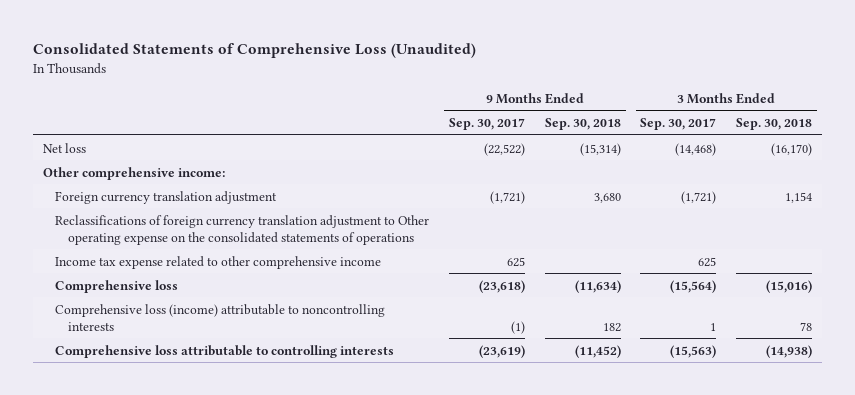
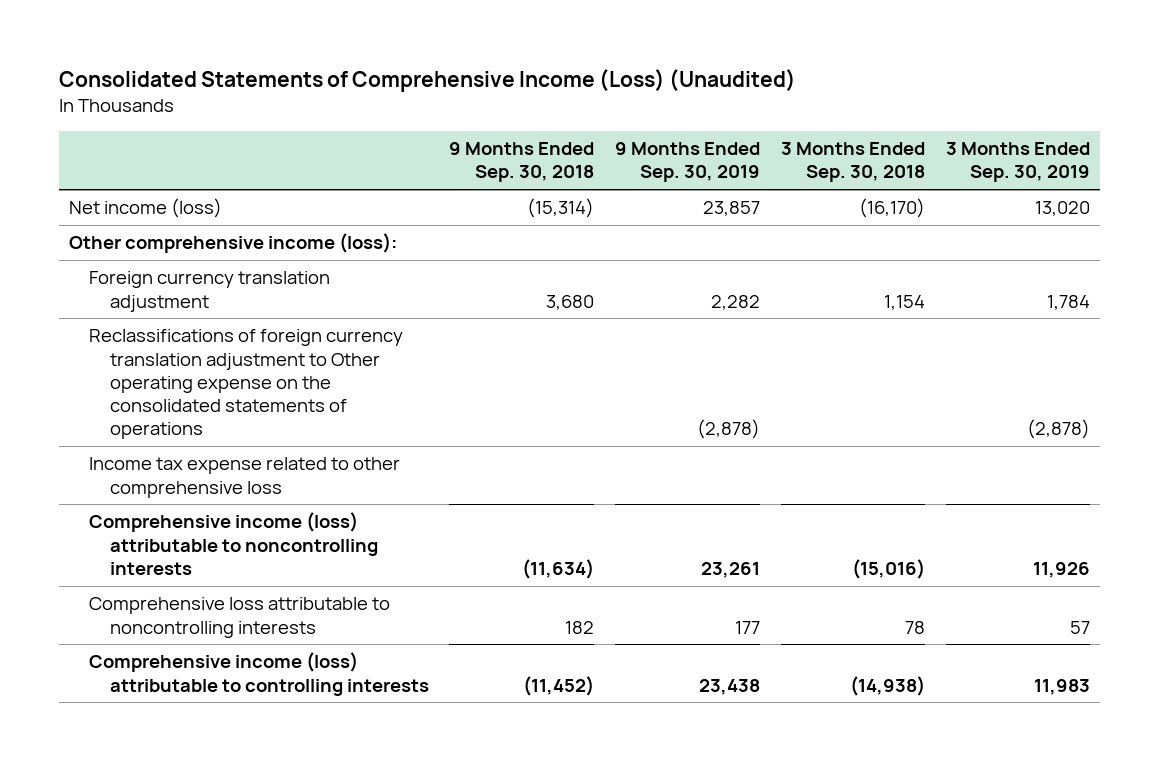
- Consolidated Statements of Comprehensive Loss (Unaudited)
+ Consolidated Statements of Comprehensive Income (Loss) (Unaudited)
- | 9 Months Ended Sep. 30, 2017 | 9 Months Ended Sep. 30, 2018 | 3 Months Ended Sep. 30, 2017 | 3 Months Ended Sep. 30, 2018
+ | 9 Months Ended Sep. 30, 2018 | 9 Months Ended Sep. 30, 2019 | 3 Months Ended Sep. 30, 2018 | 3 Months Ended Sep. 30, 2019
- Net loss | (22,522) | (15,314) | (14,468) | (16,170)
- Other comprehensive income:
+ Net income (loss) | (15,314) | 23,857 | (16,170) | 13,020
+ Other comprehensive income (loss):
- Income tax expense related to other comprehensive income | 625 | | 625 |
- Comprehensive loss | (23,618) | (11,634) | (15,564) | (15,016)
- Comprehensive loss (income) attributable to noncontrolling interests | (1) | 182 | 1 | 78
- Comprehensive loss attributable to controlling interests | (23,619) | (11,452) | (15,563) | (14,938)
+ Income tax expense related to other comprehensive loss
+ Comprehensive income (loss) attributable to noncontrolling interests | (11,634) | 23,261 | (15,016) | 11,926
+ Comprehensive loss attributable to noncontrolling interests | 182 | 177 | 78 | 57
+ Comprehensive income (loss) attributable to controlling interests | (11,452) | 23,438 | (14,938) | 11,983

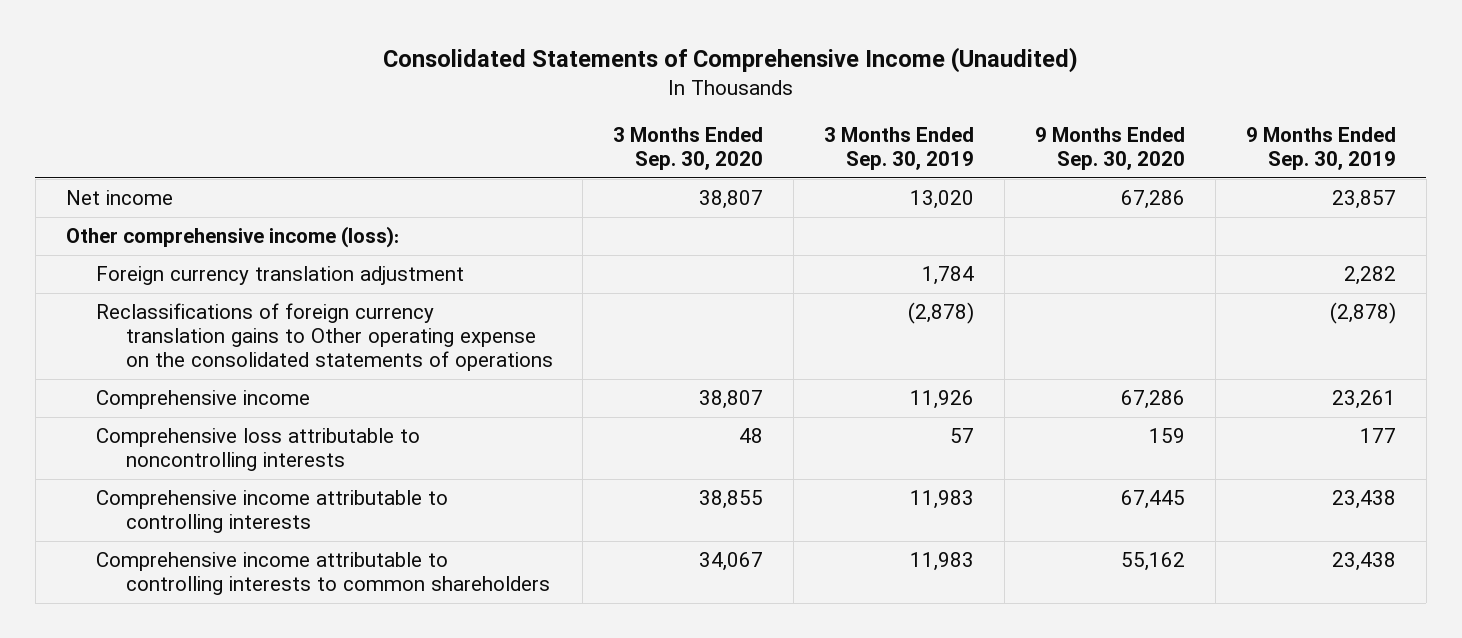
- Consolidated Statements of Comprehensive Income (Loss) (Unaudited)
+ Consolidated Statements of Comprehensive Income (Unaudited)
- | 9 Months Ended Sep. 30, 2018 | 9 Months Ended Sep. 30, 2019 | 3 Months Ended Sep. 30, 2018 | 3 Months Ended Sep. 30, 2019
+ | 3 Months Ended Sep. 30, 2020 | 3 Months Ended Sep. 30, 2019 | 9 Months Ended Sep. 30, 2020 | 9 Months Ended Sep. 30, 2019
- Net income (loss) | (15,314) | 23,857 | (16,170) | 13,020
+ Net income | 38,807 | 13,020 | 67,286 | 23,857
- Reclassifications of foreign currency translation adjustment to Other operating expense on the consolidated statements of operations | | (2,878) | | (2,878)
- Income tax expense related to other comprehensive loss
- Comprehensive income (loss) attributable to noncontrolling interests | (11,634) | 23,261 | (15,016) | 11,926
+ Reclassifications of foreign currency translation gains to Other operating expense on the consolidated statements of operations | | (2,878) | | (2,878)
+ Comprehensive income | 38,807 | 11,926 | 67,286 | 23,261
- Comprehensive income (loss) attributable to controlling interests | (11,452) | 23,438 | (14,938) | 11,983
+ Comprehensive income attributable to controlling interests | 38,855 | 11,983 | 67,445 | 23,438
+ Comprehensive income attributable to controlling interests to common shareholders | 34,067 | 11,983 | 55,162 | 23,438

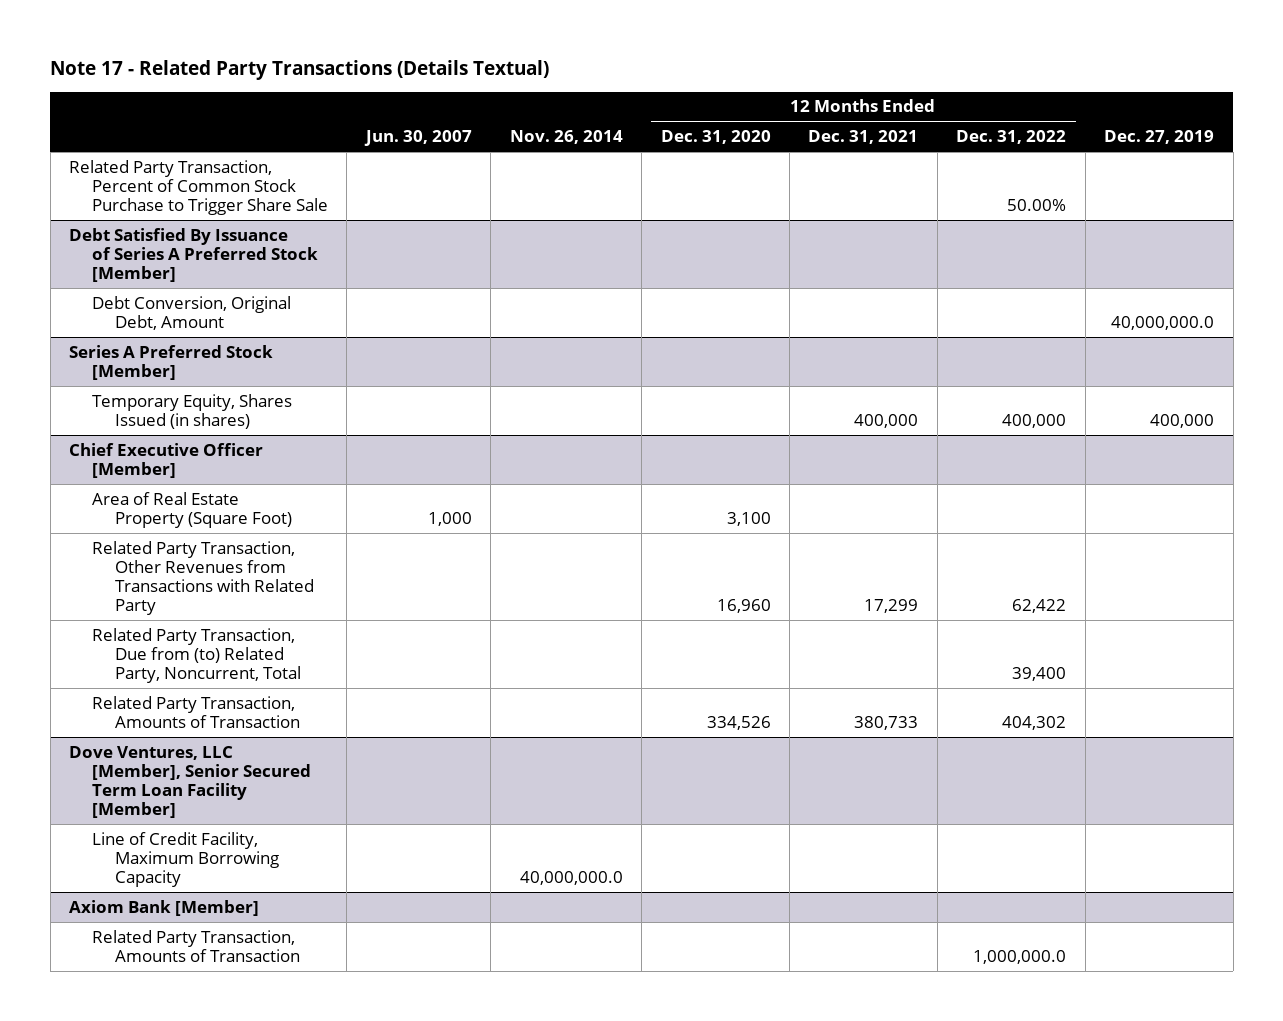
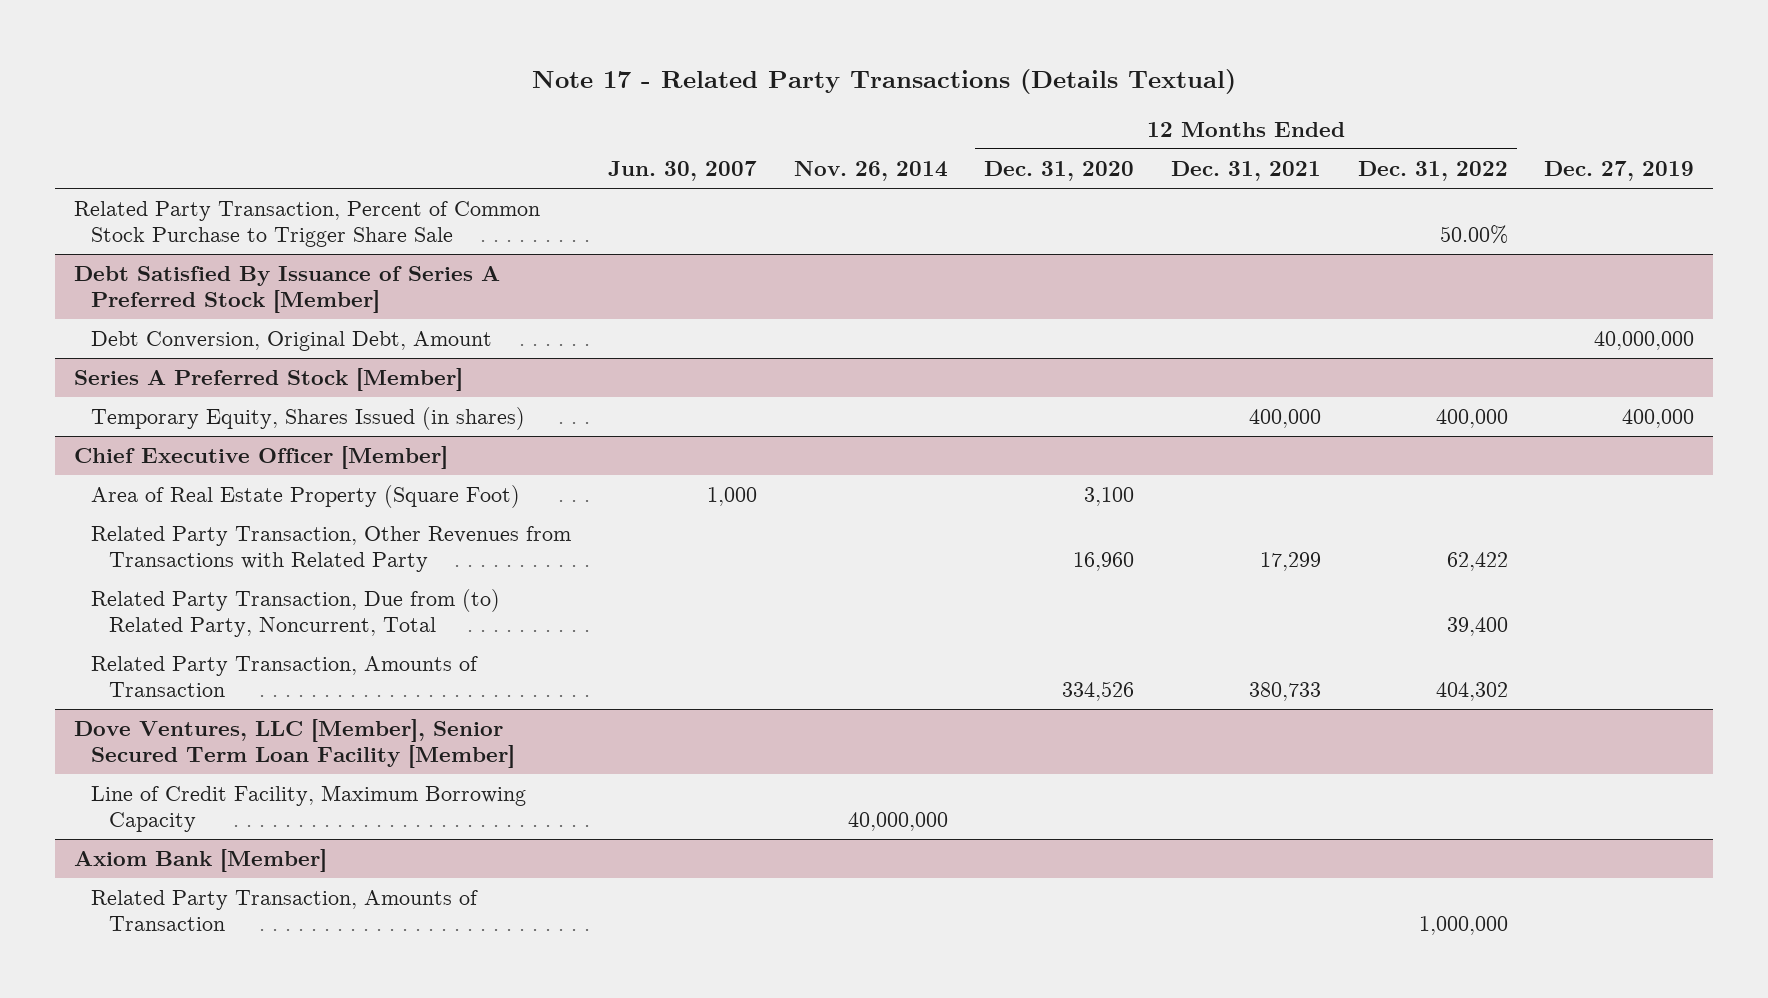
@ Debt Satisfied By Issuance of Series A Preferred Stock [Member]
- Debt Conversion, Original Debt, Amount | | | | | | 40,000,000.0
+ Debt Conversion, Original Debt, Amount | | | | | | 40,000,000
@ Dove Ventures, LLC [Member], Senior Secured Term Loan Facility [Member]
- Line of Credit Facility, Maximum Borrowing Capacity | | 40,000,000.0 | | | |
+ Line of Credit Facility, Maximum Borrowing Capacity | | 40,000,000 | | | |
@ Axiom Bank [Member]
- Related Party Transaction, Amounts of Transaction | | | | | 1,000,000.0 |
+ Related Party Transaction, Amounts of Transaction | | | | | 1,000,000 |

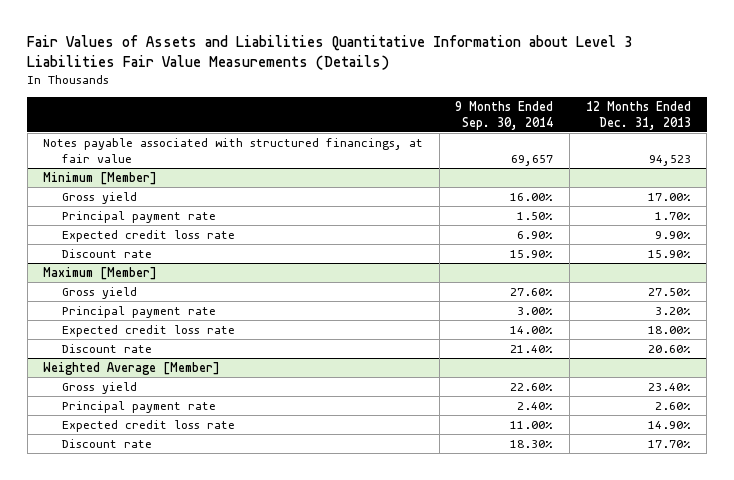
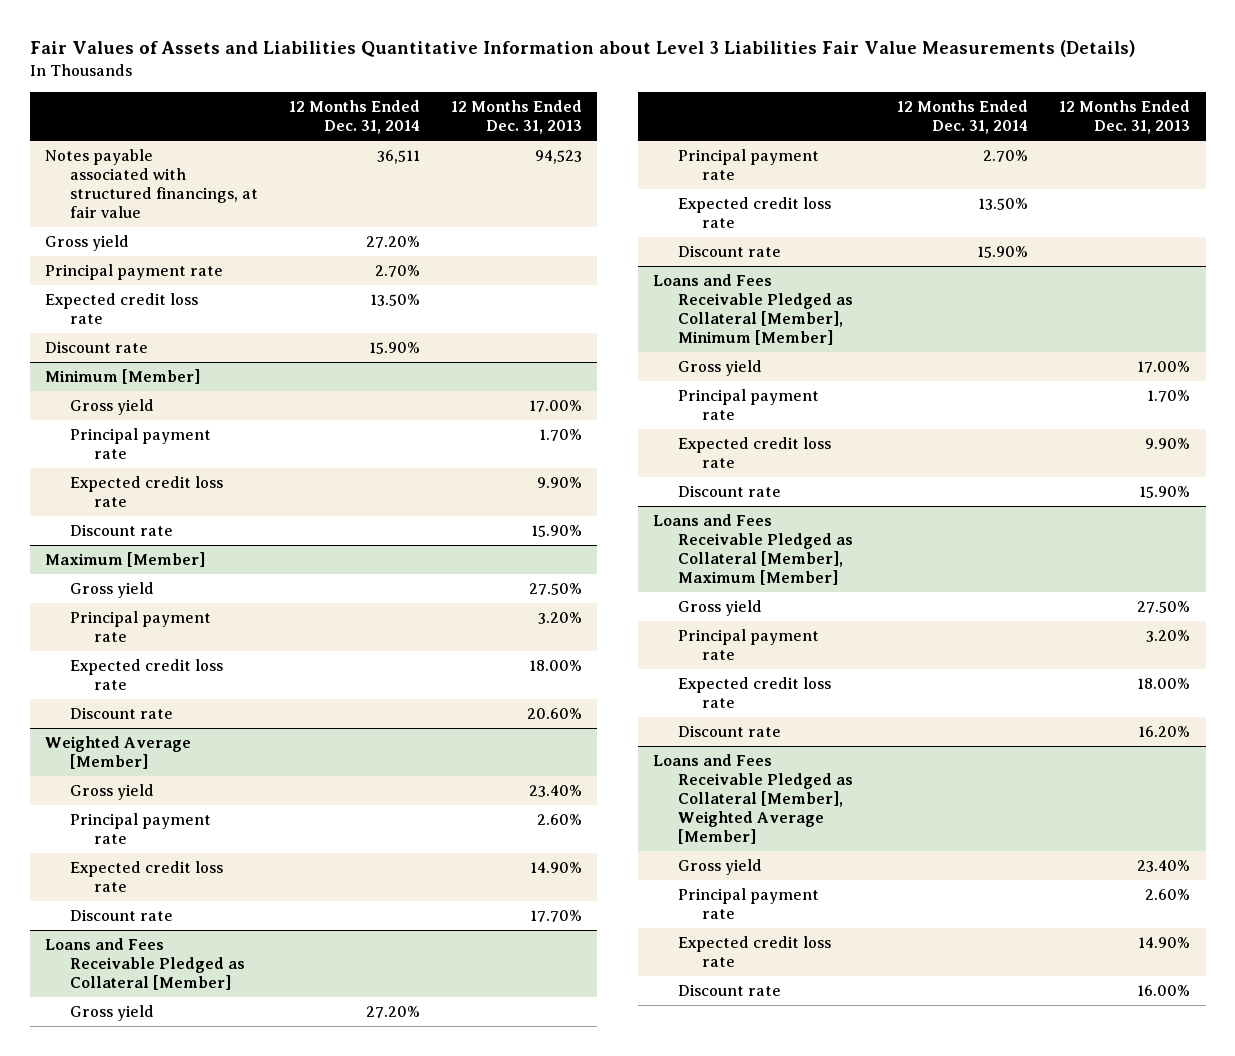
- | 9 Months Ended Sep. 30, 2014 | 12 Months Ended Dec. 31, 2013
+ | 12 Months Ended Dec. 31, 2014 | 12 Months Ended Dec. 31, 2013
+ Gross yield | 27.20% |
+ Principal payment rate | 2.70% |
+ Expected credit loss rate | 13.50% |
+ Discount rate | 15.90% |
+ Loans and Fees Receivable Pledged as Collateral [Member]
+ Gross yield | 27.20% |
+ Principal payment rate | 2.70% |
+ Expected credit loss rate | 13.50% |
+ Discount rate | 15.90% |
+ Loans and Fees Receivable Pledged as Collateral [Member], Minimum [Member]
+ Gross yield | | 17.00%
+ Principal payment rate | | 1.70%
+ Expected credit loss rate | | 9.90%
+ Discount rate | | 15.90%
+ Loans and Fees Receivable Pledged as Collateral [Member], Maximum [Member]
+ Gross yield | | 27.50%
+ Principal payment rate | | 3.20%
+ Expected credit loss rate | | 18.00%
+ Discount rate | | 16.20%
+ Loans and Fees Receivable Pledged as Collateral [Member], Weighted Average [Member]
+ Gross yield | | 23.40%
+ Principal payment rate | | 2.60%
+ Expected credit loss rate | | 14.90%
+ Discount rate | | 16.00%

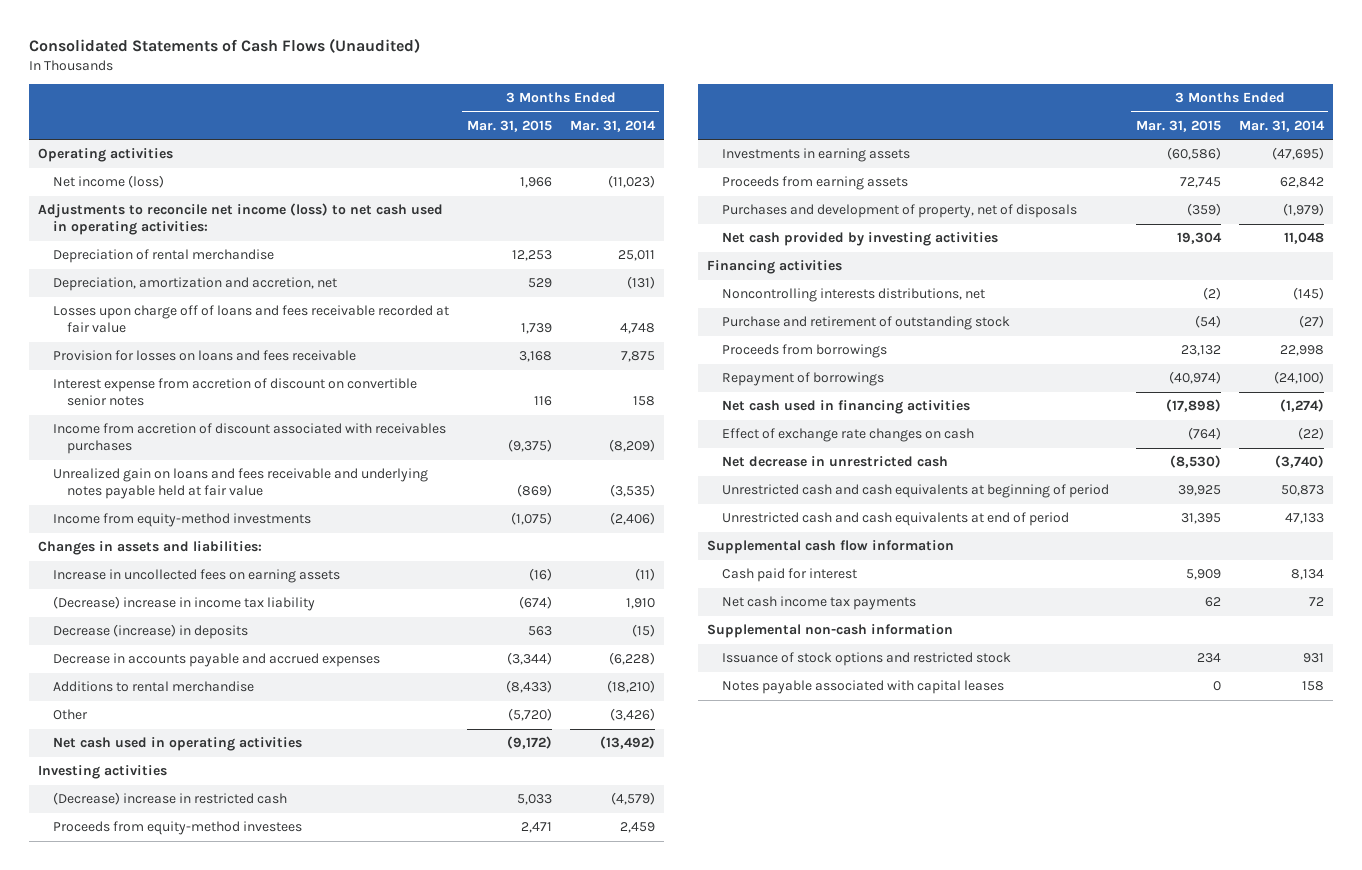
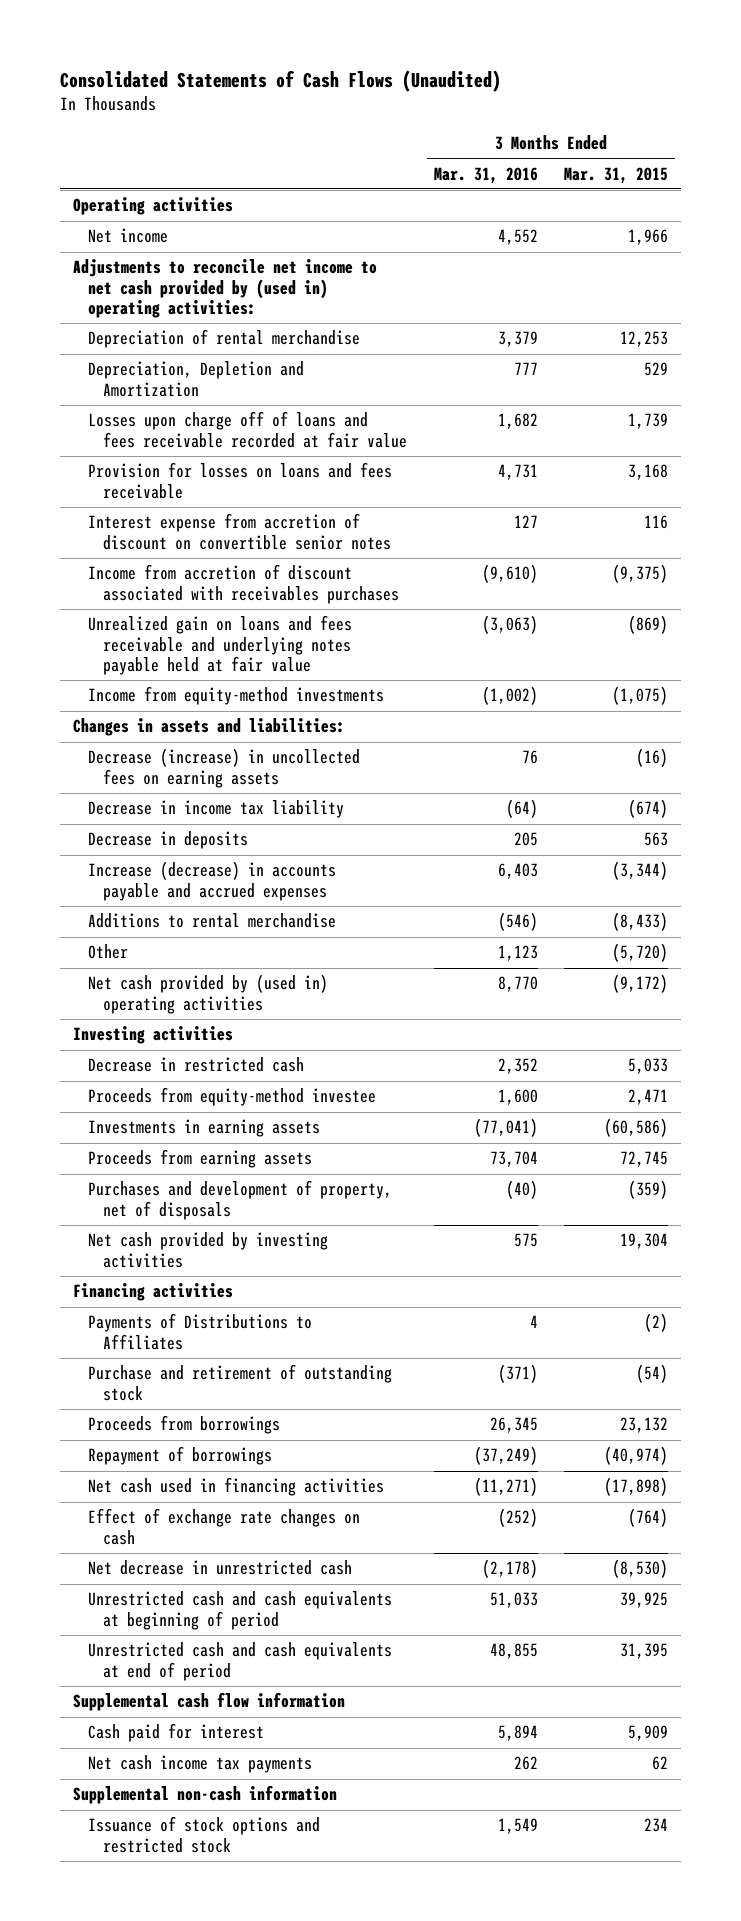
- | 3 Months Ended Mar. 31, 2015 | 3 Months Ended Mar. 31, 2014
+ | 3 Months Ended Mar. 31, 2016 | 3 Months Ended Mar. 31, 2015
- Net income (loss) | 1,966 | (11,023)
- Adjustments to reconcile net income (loss) to net cash used in operating activities:
+ Net income | 4,552 | 1,966
+ Adjustments to reconcile net income to net cash provided by (used in) operating activities:
- Depreciation, amortization and accretion, net | 529 | (131)
+ Depreciation, Depletion and Amortization | 777 | 529
- Increase in uncollected fees on earning assets | (16) | (11)
- (Decrease) increase in income tax liability | (674) | 1,910
- Decrease (increase) in deposits | 563 | (15)
- Decrease in accounts payable and accrued expenses | (3,344) | (6,228)
+ Decrease (increase) in uncollected fees on earning assets | 76 | (16)
+ Decrease in income tax liability | (64) | (674)
+ Decrease in deposits | 205 | 563
+ Increase (decrease) in accounts payable and accrued expenses | 6,403 | (3,344)
- Net cash used in operating activities | (9,172) | (13,492)
+ Net cash provided by (used in) operating activities | 8,770 | (9,172)
- (Decrease) increase in restricted cash | 5,033 | (4,579)
- Proceeds from equity-method investees | 2,471 | 2,459
+ Decrease in restricted cash | 2,352 | 5,033
+ Proceeds from equity-method investee | 1,600 | 2,471
- Noncontrolling interests distributions, net | (2) | (145)
+ Payments of Distributions to Affiliates | 4 | (2)
- Notes payable associated with capital leases | 0 | 158

